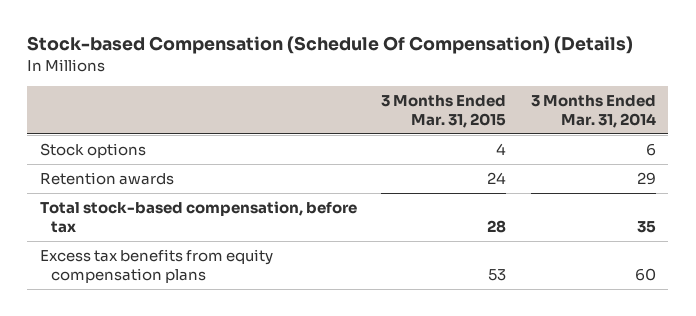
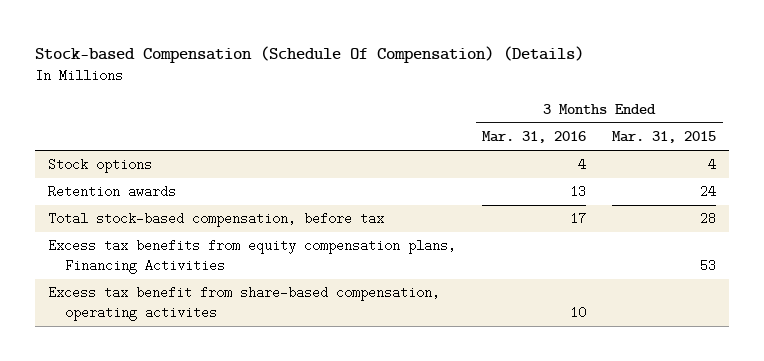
- | 3 Months Ended Mar. 31, 2015 | 3 Months Ended Mar. 31, 2014
+ | 3 Months Ended Mar. 31, 2016 | 3 Months Ended Mar. 31, 2015
- Excess tax benefits from equity compensation plans | 53 | 60
+ Excess tax benefits from equity compensation plans, Financing Activities | | 53
+ Excess tax benefit from share-based compensation, operating activites | 10 |

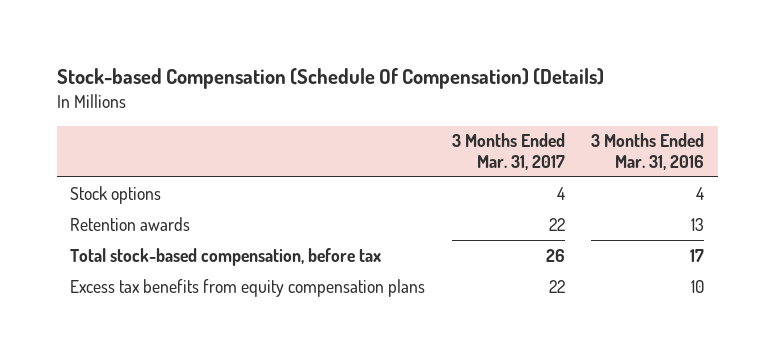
- | 3 Months Ended Mar. 31, 2016 | 3 Months Ended Mar. 31, 2015
+ | 3 Months Ended Mar. 31, 2017 | 3 Months Ended Mar. 31, 2016
- Excess tax benefits from equity compensation plans, Financing Activities | | 53
- Excess tax benefit from share-based compensation, operating activites | 10 |
+ Excess tax benefits from equity compensation plans | 22 | 10

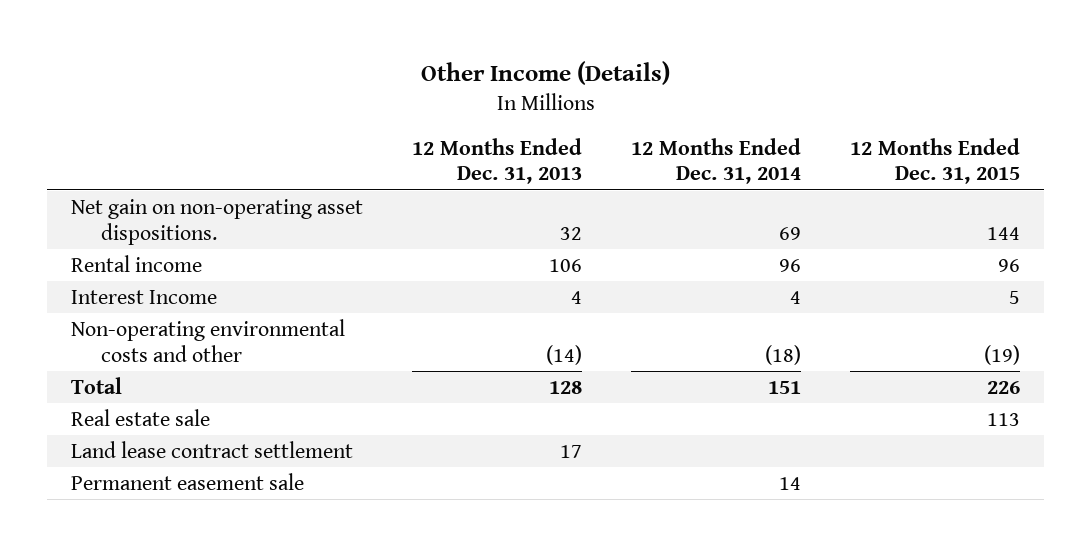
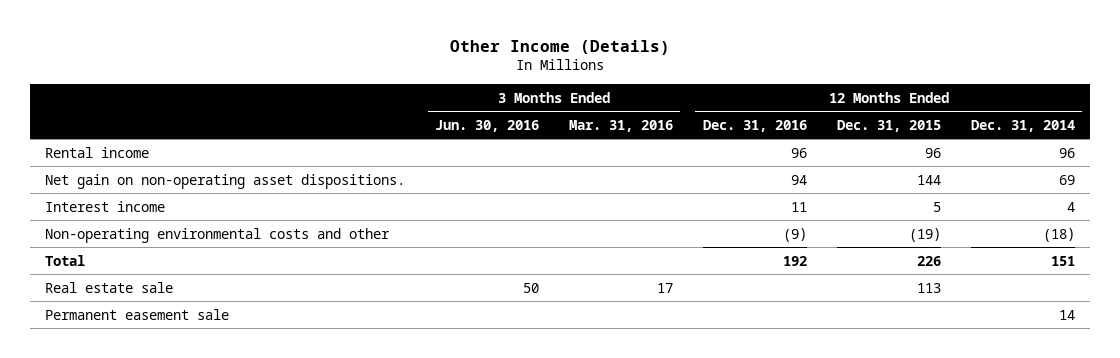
- | 12 Months Ended Dec. 31, 2013 | 12 Months Ended Dec. 31, 2014 | 12 Months Ended Dec. 31, 2015
+ | 3 Months Ended Jun. 30, 2016 | 3 Months Ended Mar. 31, 2016 | 12 Months Ended Dec. 31, 2016 | 12 Months Ended Dec. 31, 2015 | 12 Months Ended Dec. 31, 2014
- Interest Income | 4 | 4 | 5
moved down: Net gain on non-operating asset dispositions. | | | 94 | 144 | 69
+ Interest income | | | 11 | 5 | 4
- Land lease contract settlement | 17 | |

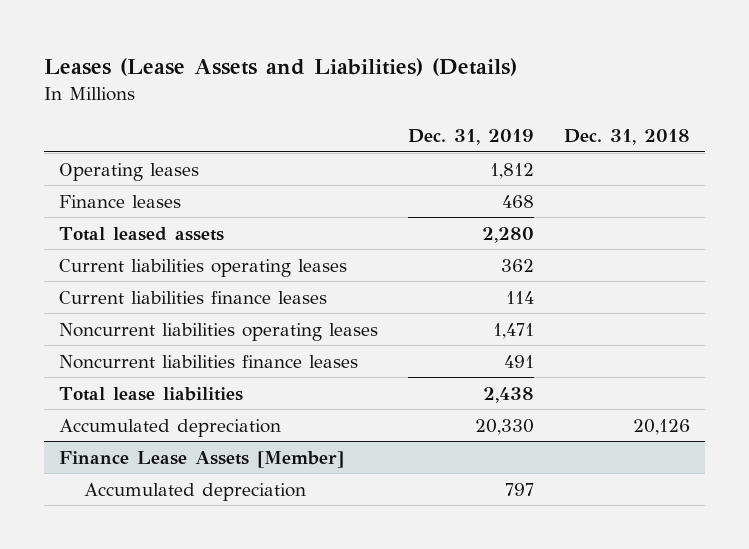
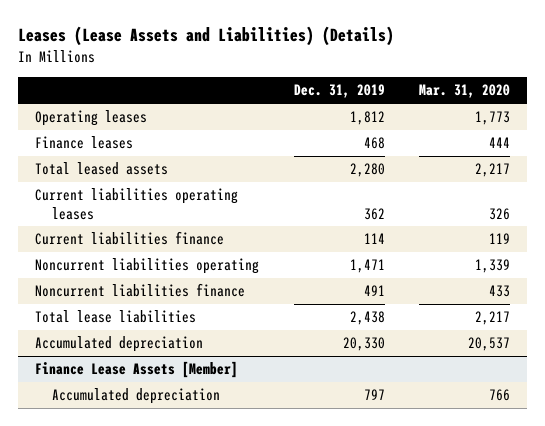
- | Dec. 31, 2019 | Dec. 31, 2018
+ | Dec. 31, 2019 | Mar. 31, 2020
- Current liabilities finance leases | 114 |
- Noncurrent liabilities operating leases | 1,471 |
- Noncurrent liabilities finance leases | 491 |
+ Current liabilities finance | 114 | 119
+ Noncurrent liabilities operating | 1,471 | 1,339
+ Noncurrent liabilities finance | 491 | 433

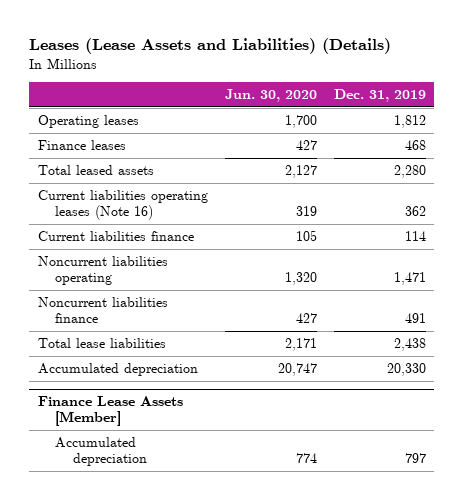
- | Dec. 31, 2019 | Mar. 31, 2020
+ | Jun. 30, 2020 | Dec. 31, 2019
- Current liabilities operating leases | 362 | 326
+ Current liabilities operating leases (Note 16) | 319 | 362

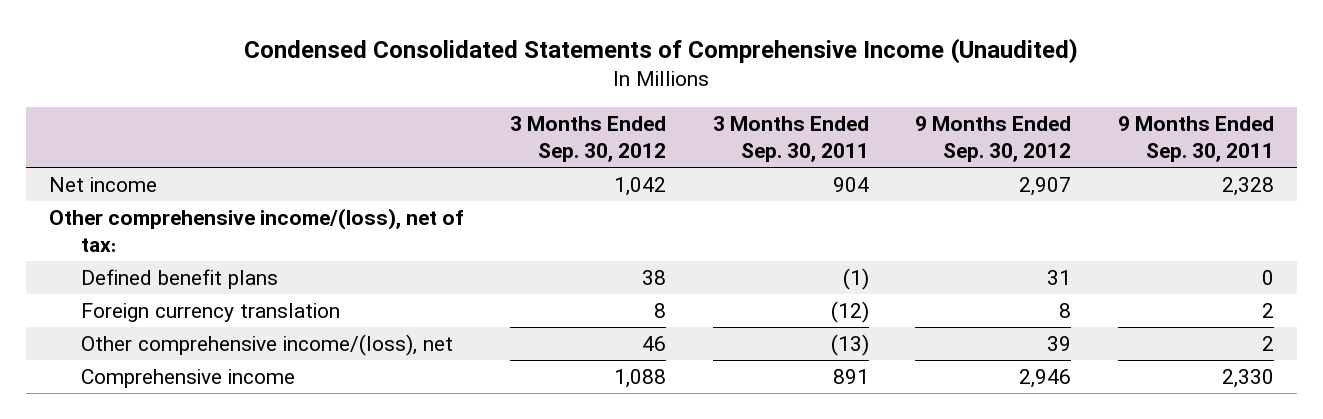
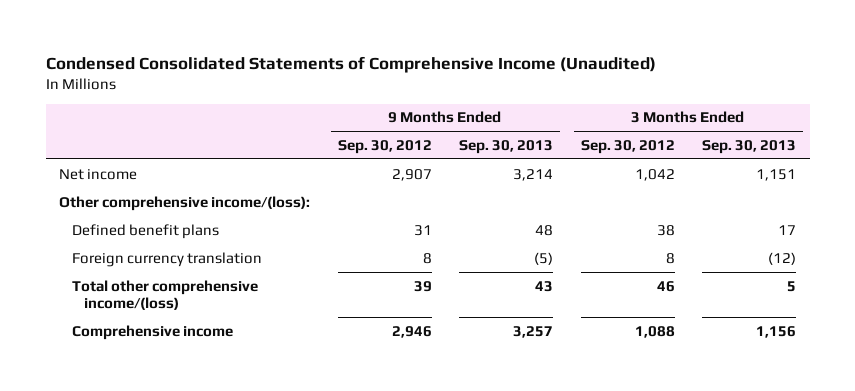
- | 3 Months Ended Sep. 30, 2012 | 3 Months Ended Sep. 30, 2011 | 9 Months Ended Sep. 30, 2012 | 9 Months Ended Sep. 30, 2011
+ | 9 Months Ended Sep. 30, 2012 | 9 Months Ended Sep. 30, 2013 | 3 Months Ended Sep. 30, 2012 | 3 Months Ended Sep. 30, 2013
- Other comprehensive income/(loss), net of tax:
+ Other comprehensive income/(loss):
- Other comprehensive income/(loss), net | 46 | (13) | 39 | 2
+ Total other comprehensive income/(loss) | 39 | 43 | 46 | 5

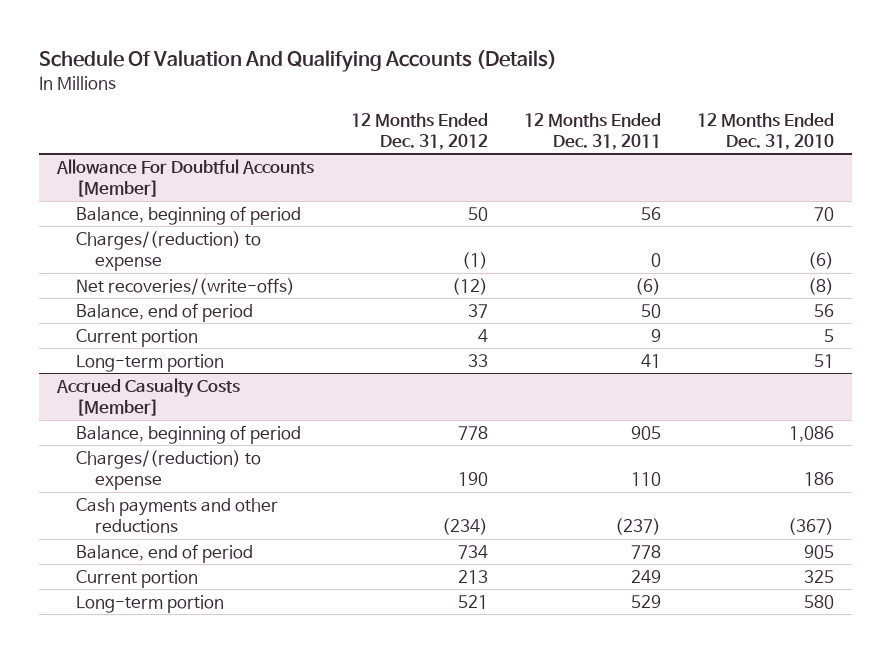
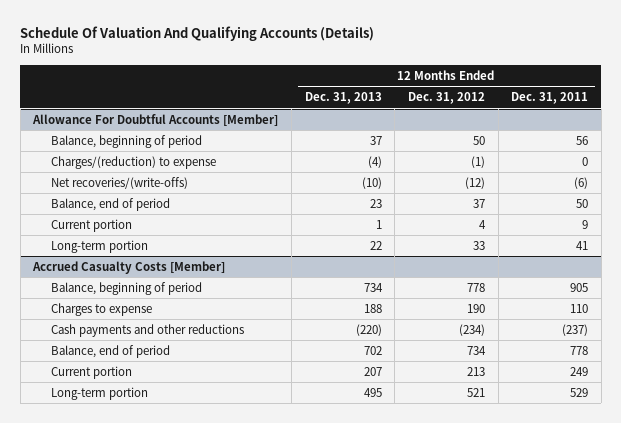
- | 12 Months Ended Dec. 31, 2012 | 12 Months Ended Dec. 31, 2011 | 12 Months Ended Dec. 31, 2010
+ | 12 Months Ended Dec. 31, 2013 | 12 Months Ended Dec. 31, 2012 | 12 Months Ended Dec. 31, 2011
@ Accrued Casualty Costs [Member]
- Charges/(reduction) to expense | 190 | 110 | 186
+ Charges to expense | 188 | 190 | 110

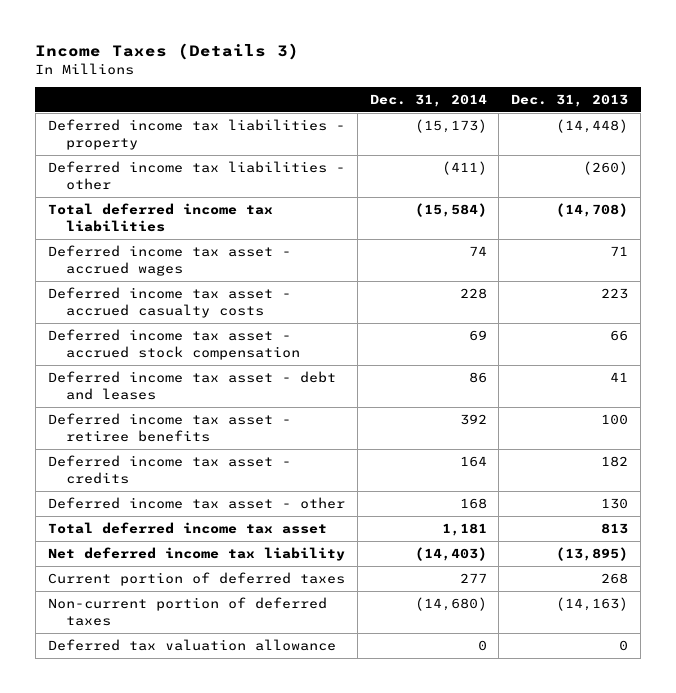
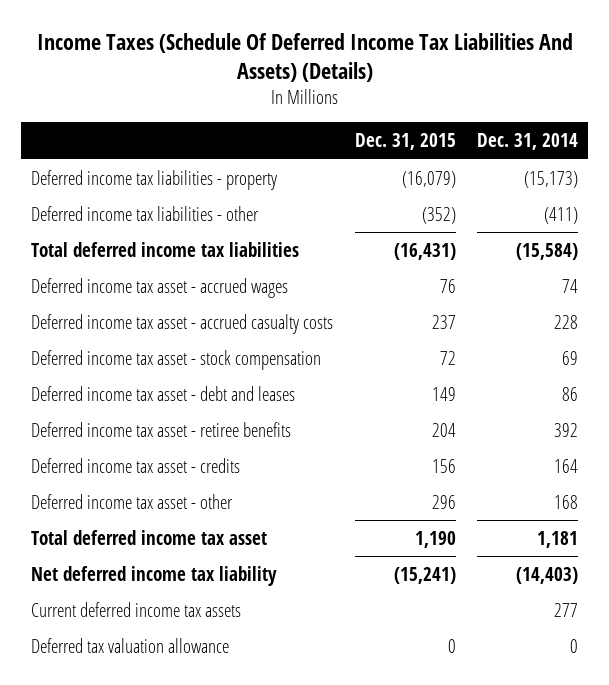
- Income Taxes (Details 3)
+ Income Taxes (Schedule Of Deferred Income Tax Liabilities And Assets) (Details)
- | Dec. 31, 2014 | Dec. 31, 2013
+ | Dec. 31, 2015 | Dec. 31, 2014
- Deferred income tax asset - accrued stock compensation | 69 | 66
+ Deferred income tax asset - stock compensation | 72 | 69
- Current portion of deferred taxes | 277 | 268
- Non-current portion of deferred taxes | (14,680) | (14,163)
+ Current deferred income tax assets | | 277

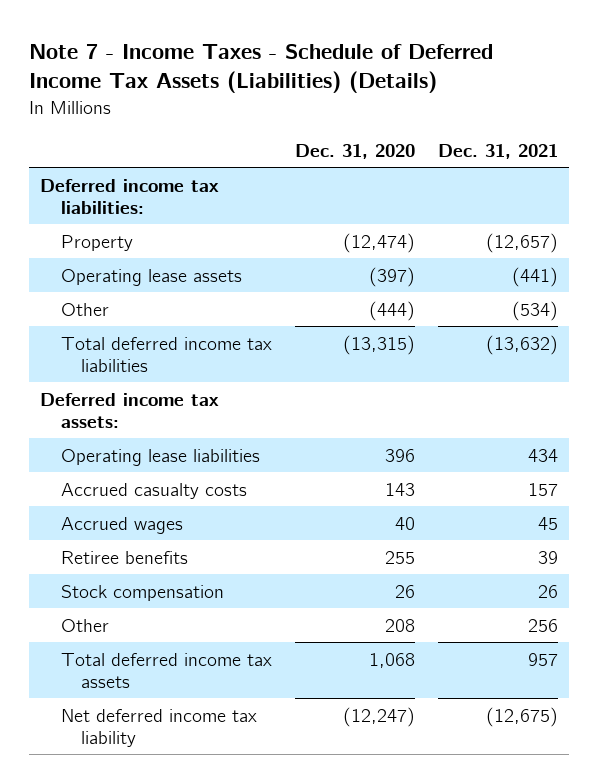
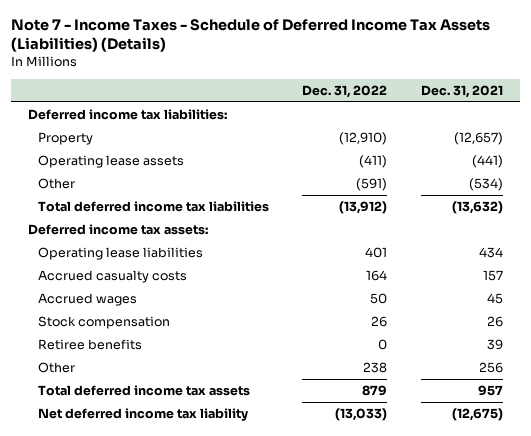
- | Dec. 31, 2020 | Dec. 31, 2021
+ | Dec. 31, 2022 | Dec. 31, 2021
moved down: Retiree benefits | 0 | 39

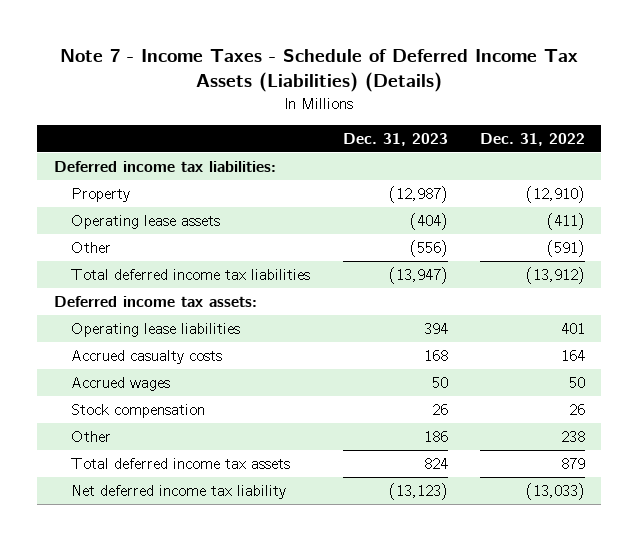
- | Dec. 31, 2022 | Dec. 31, 2021
+ | Dec. 31, 2023 | Dec. 31, 2022
- Retiree benefits | 0 | 39

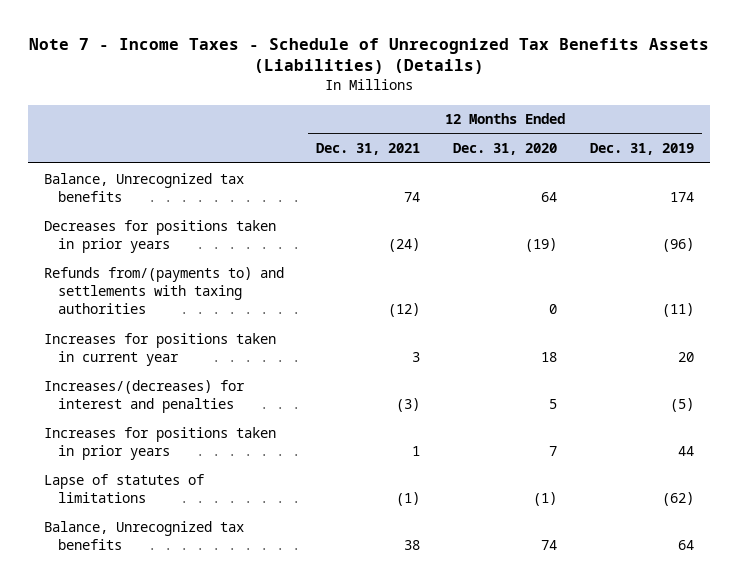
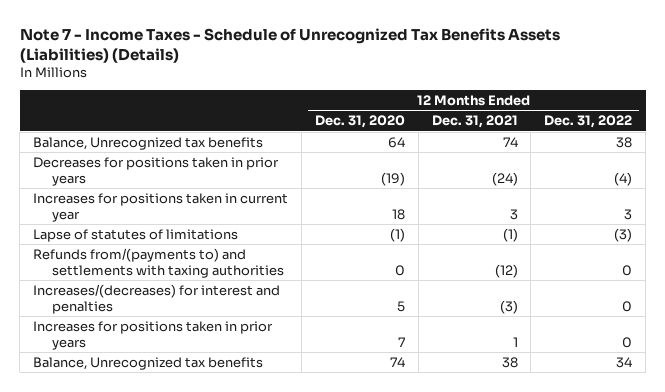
- | 12 Months Ended Dec. 31, 2021 | 12 Months Ended Dec. 31, 2020 | 12 Months Ended Dec. 31, 2019
+ | 12 Months Ended Dec. 31, 2020 | 12 Months Ended Dec. 31, 2021 | 12 Months Ended Dec. 31, 2022
moved up: Lapse of statutes of limitations | (1) | (1) | (3)
moved down: Refunds from/(payments to) and settlements with taxing authorities | 0 | (12) | 0

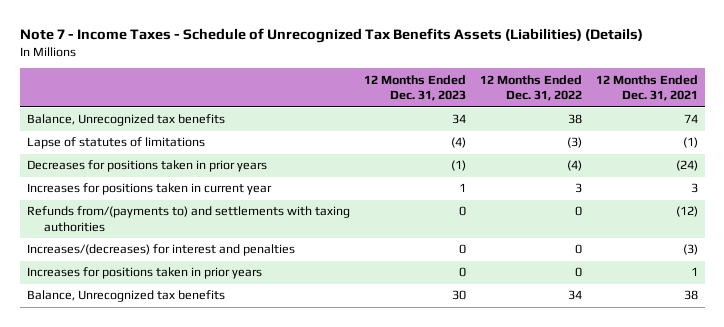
- | 12 Months Ended Dec. 31, 2020 | 12 Months Ended Dec. 31, 2021 | 12 Months Ended Dec. 31, 2022
+ | 12 Months Ended Dec. 31, 2023 | 12 Months Ended Dec. 31, 2022 | 12 Months Ended Dec. 31, 2021
moved up: Lapse of statutes of limitations | (4) | (3) | (1)

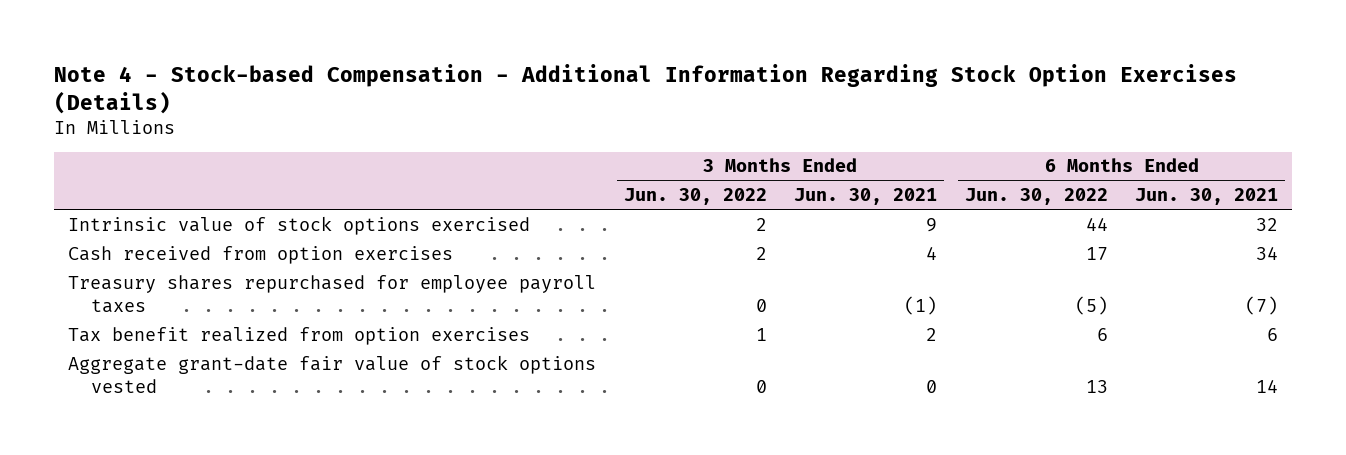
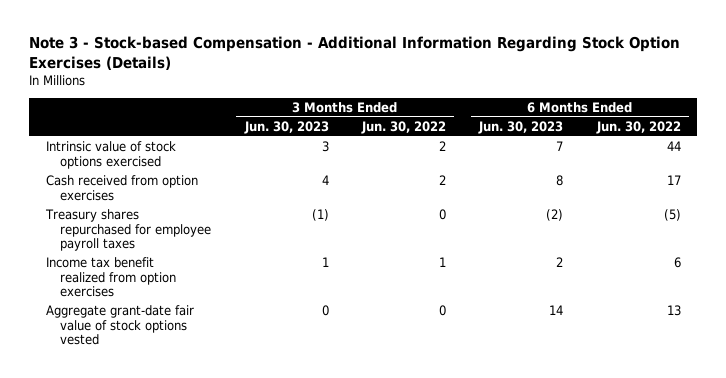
- Note 4 - Stock-based Compensation - Additional Information Regarding Stock Option Exercises (Details)
+ Note 3 - Stock-based Compensation - Additional Information Regarding Stock Option Exercises (Details)
- | 3 Months Ended Jun. 30, 2022 | 3 Months Ended Jun. 30, 2021 | 6 Months Ended Jun. 30, 2022 | 6 Months Ended Jun. 30, 2021
+ | 3 Months Ended Jun. 30, 2023 | 3 Months Ended Jun. 30, 2022 | 6 Months Ended Jun. 30, 2023 | 6 Months Ended Jun. 30, 2022
- Tax benefit realized from option exercises | 1 | 2 | 6 | 6
+ Income tax benefit realized from option exercises | 1 | 1 | 2 | 6

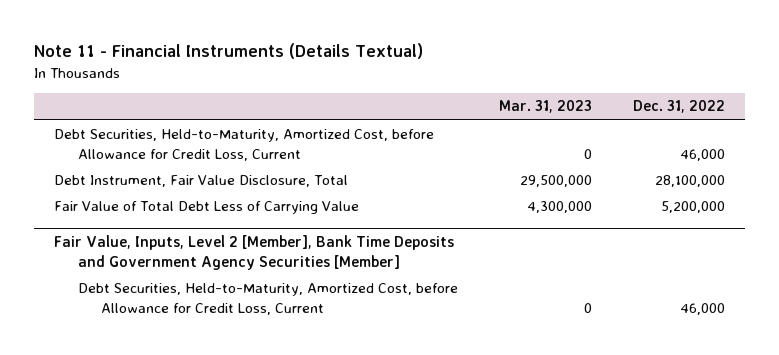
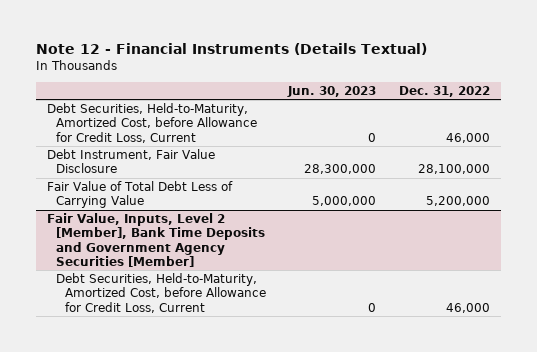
- Note 11 - Financial Instruments (Details Textual)
+ Note 12 - Financial Instruments (Details Textual)
- | Mar. 31, 2023 | Dec. 31, 2022
+ | Jun. 30, 2023 | Dec. 31, 2022
- Debt Instrument, Fair Value Disclosure, Total | 29,500,000 | 28,100,000
+ Debt Instrument, Fair Value Disclosure | 28,300,000 | 28,100,000

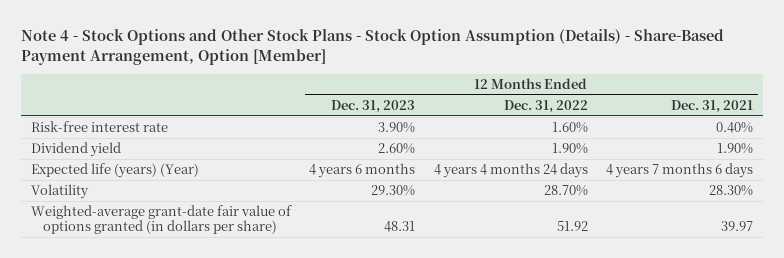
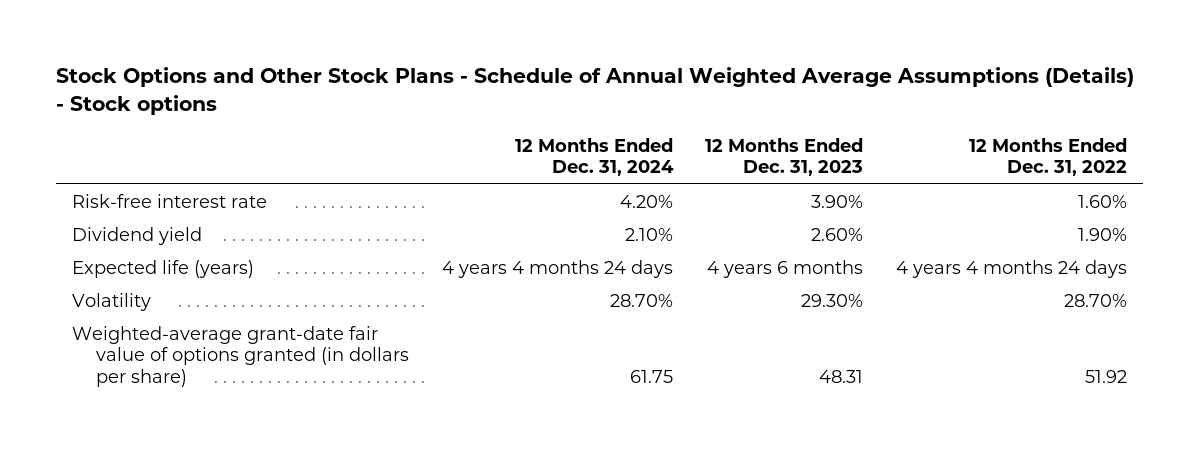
- Note 4 - Stock Options and Other Stock Plans - Stock Option Assumption (Details) - Share-Based Payment Arrangement, Option [Member]
+ Stock Options and Other Stock Plans - Schedule of Annual Weighted Average Assumptions (Details) - Stock options
- | 12 Months Ended Dec. 31, 2023 | 12 Months Ended Dec. 31, 2022 | 12 Months Ended Dec. 31, 2021
+ | 12 Months Ended Dec. 31, 2024 | 12 Months Ended Dec. 31, 2023 | 12 Months Ended Dec. 31, 2022
- Expected life (years) (Year) | 4 years 6 months | 4 years 4 months 24 days | 4 years 7 months 6 days
+ Expected life (years) | 4 years 4 months 24 days | 4 years 6 months | 4 years 4 months 24 days

